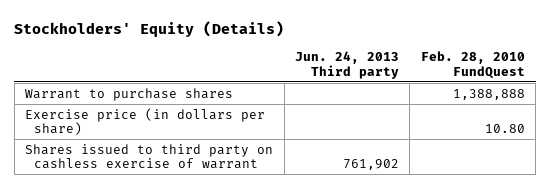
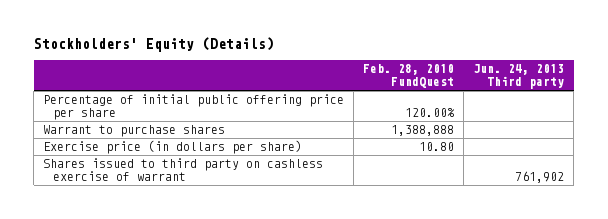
- | Jun. 24, 2013 Third party | Feb. 28, 2010 FundQuest
+ | Feb. 28, 2010 FundQuest | Jun. 24, 2013 Third party
+ Percentage of initial public offering price per share | 120.00% |

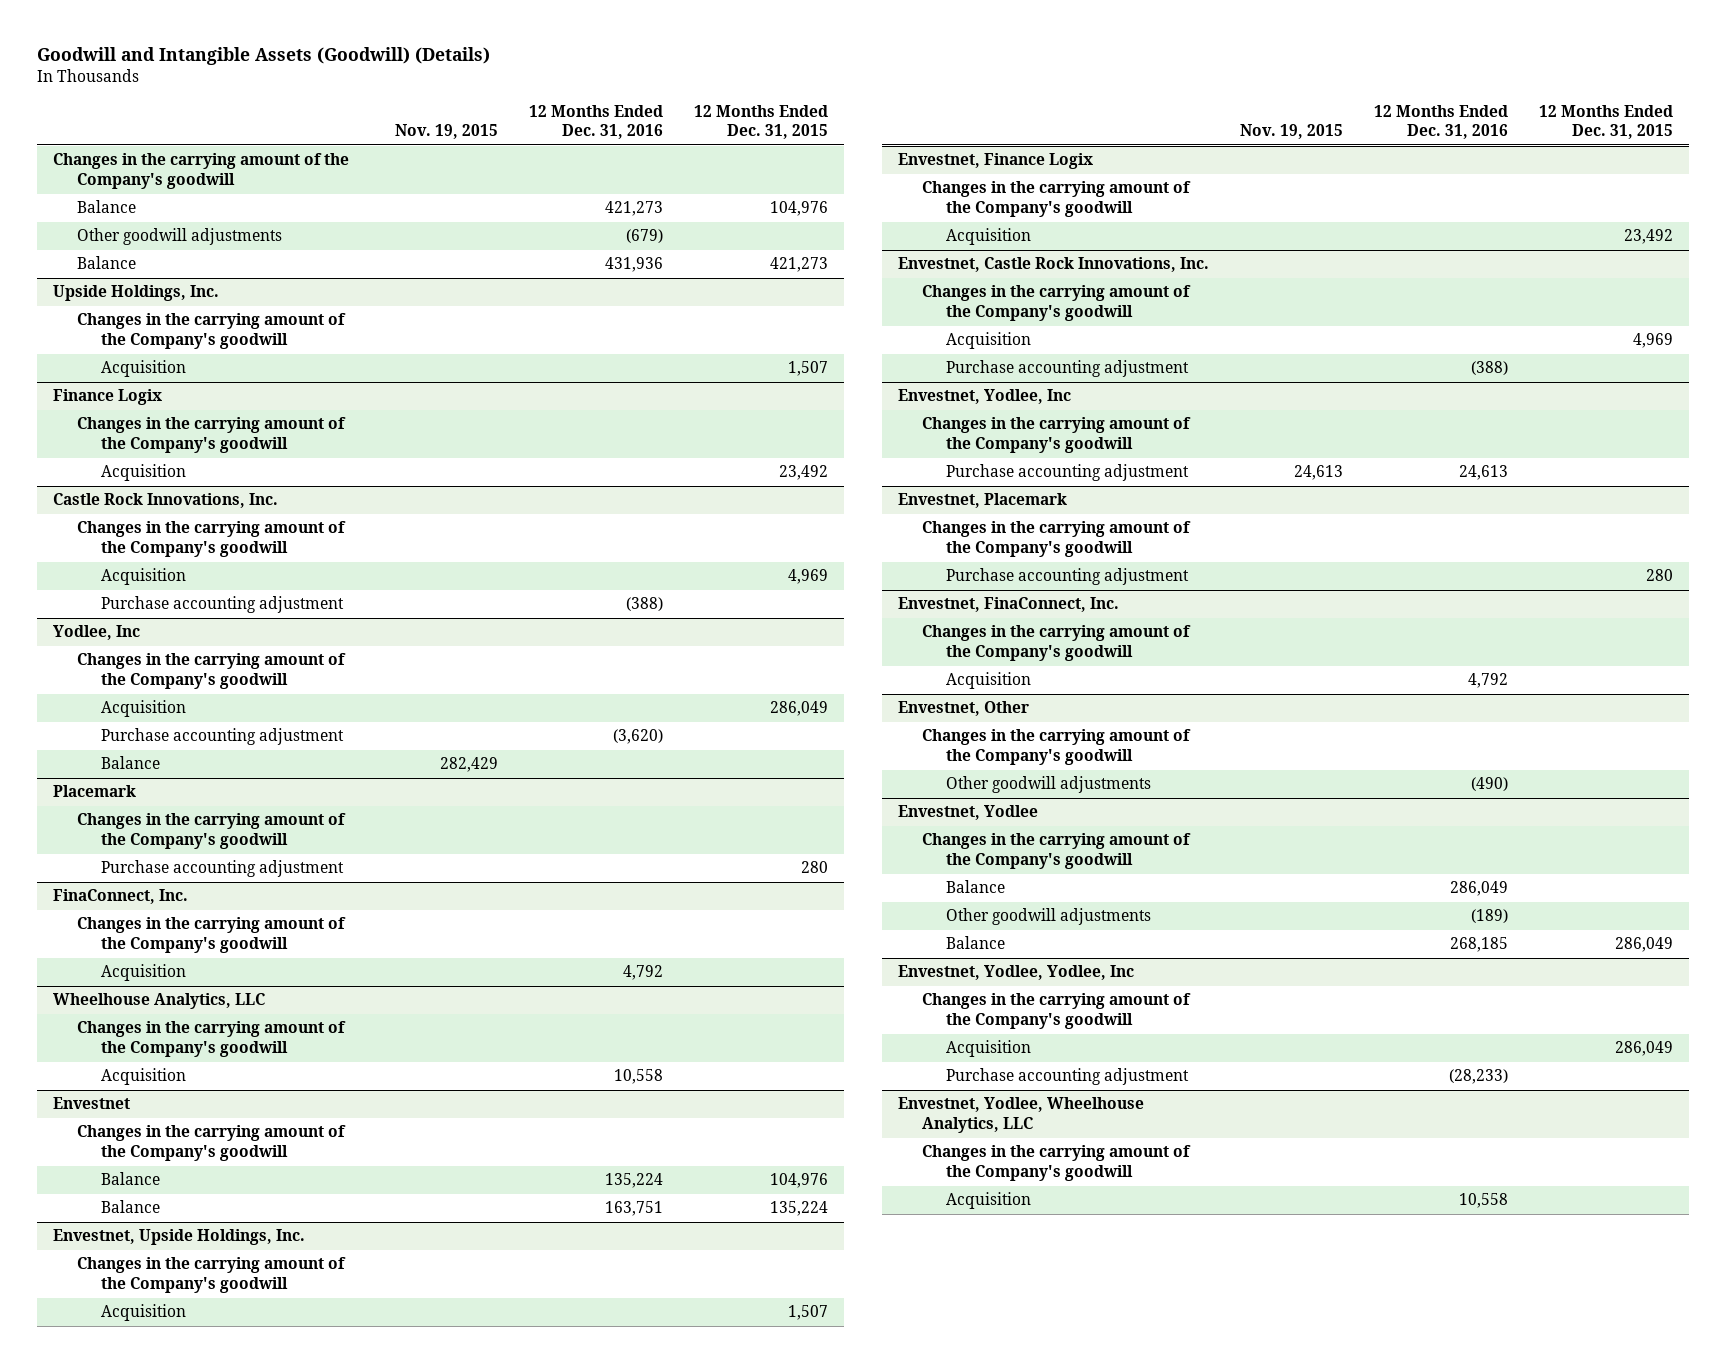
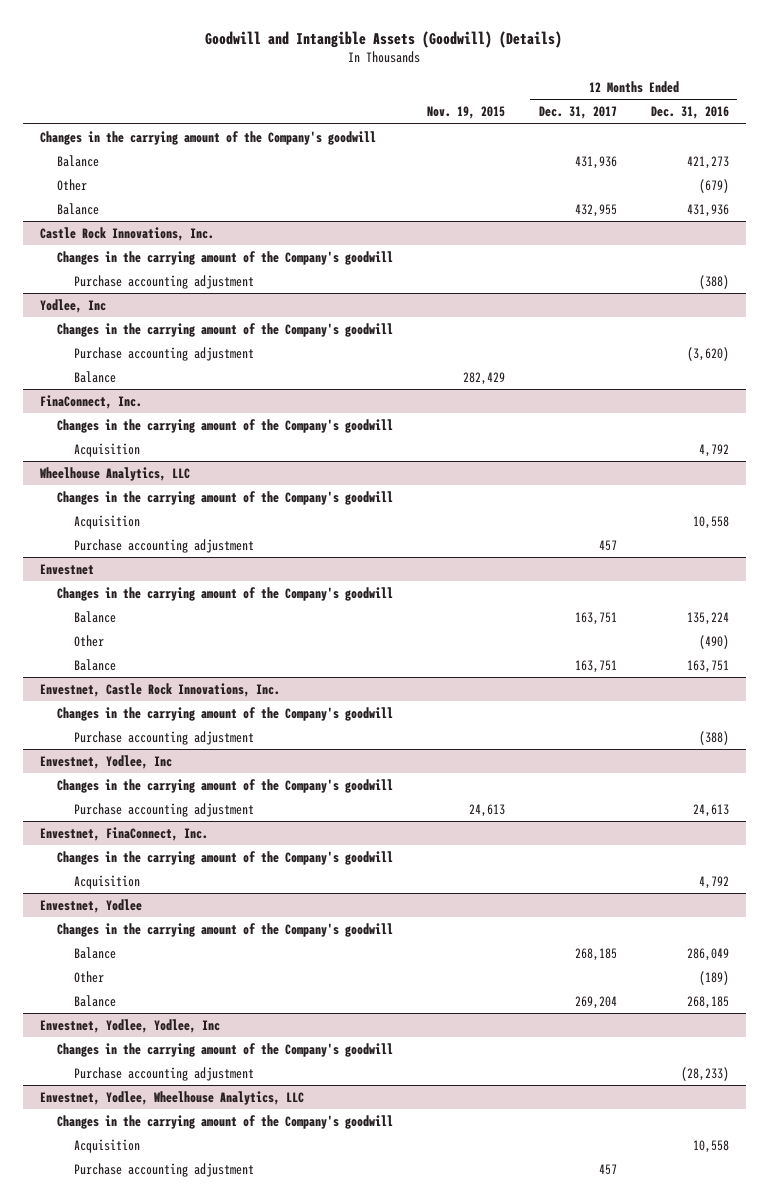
- | Nov. 19, 2015 | 12 Months Ended Dec. 31, 2016 | 12 Months Ended Dec. 31, 2015
+ | Nov. 19, 2015 | 12 Months Ended Dec. 31, 2017 | 12 Months Ended Dec. 31, 2016
- Other goodwill adjustments | | (679) |
+ Other | | | (679)
- Upside Holdings, Inc.
- Changes in the carrying amount of the Company's goodwill
- Acquisition | | | 1,507
- Finance Logix
- Changes in the carrying amount of the Company's goodwill
- Acquisition | | | 23,492
@ Castle Rock Innovations, Inc.
- Acquisition | | | 4,969
@ Yodlee, Inc
- Acquisition | | | 286,049
- Placemark
- Changes in the carrying amount of the Company's goodwill
- Purchase accounting adjustment | | | 280
@ Wheelhouse Analytics, LLC
+ Purchase accounting adjustment | | 457 |
@ Envestnet
+ Other | | | (490)
- Envestnet, Upside Holdings, Inc.
- Changes in the carrying amount of the Company's goodwill
- Acquisition | | | 1,507
- Envestnet, Finance Logix
- Changes in the carrying amount of the Company's goodwill
- Acquisition | | | 23,492
@ Envestnet, Castle Rock Innovations, Inc.
- Acquisition | | | 4,969
- Envestnet, Placemark
- Changes in the carrying amount of the Company's goodwill
- Purchase accounting adjustment | | | 280
- Envestnet, Other
- Changes in the carrying amount of the Company's goodwill
- Other goodwill adjustments | | (490) |
@ Envestnet, Yodlee
- Other goodwill adjustments | | (189) |
+ Other | | | (189)
@ Envestnet, Yodlee, Yodlee, Inc
- Acquisition | | | 286,049
@ Envestnet, Yodlee, Wheelhouse Analytics, LLC
+ Purchase accounting adjustment | | 457 |

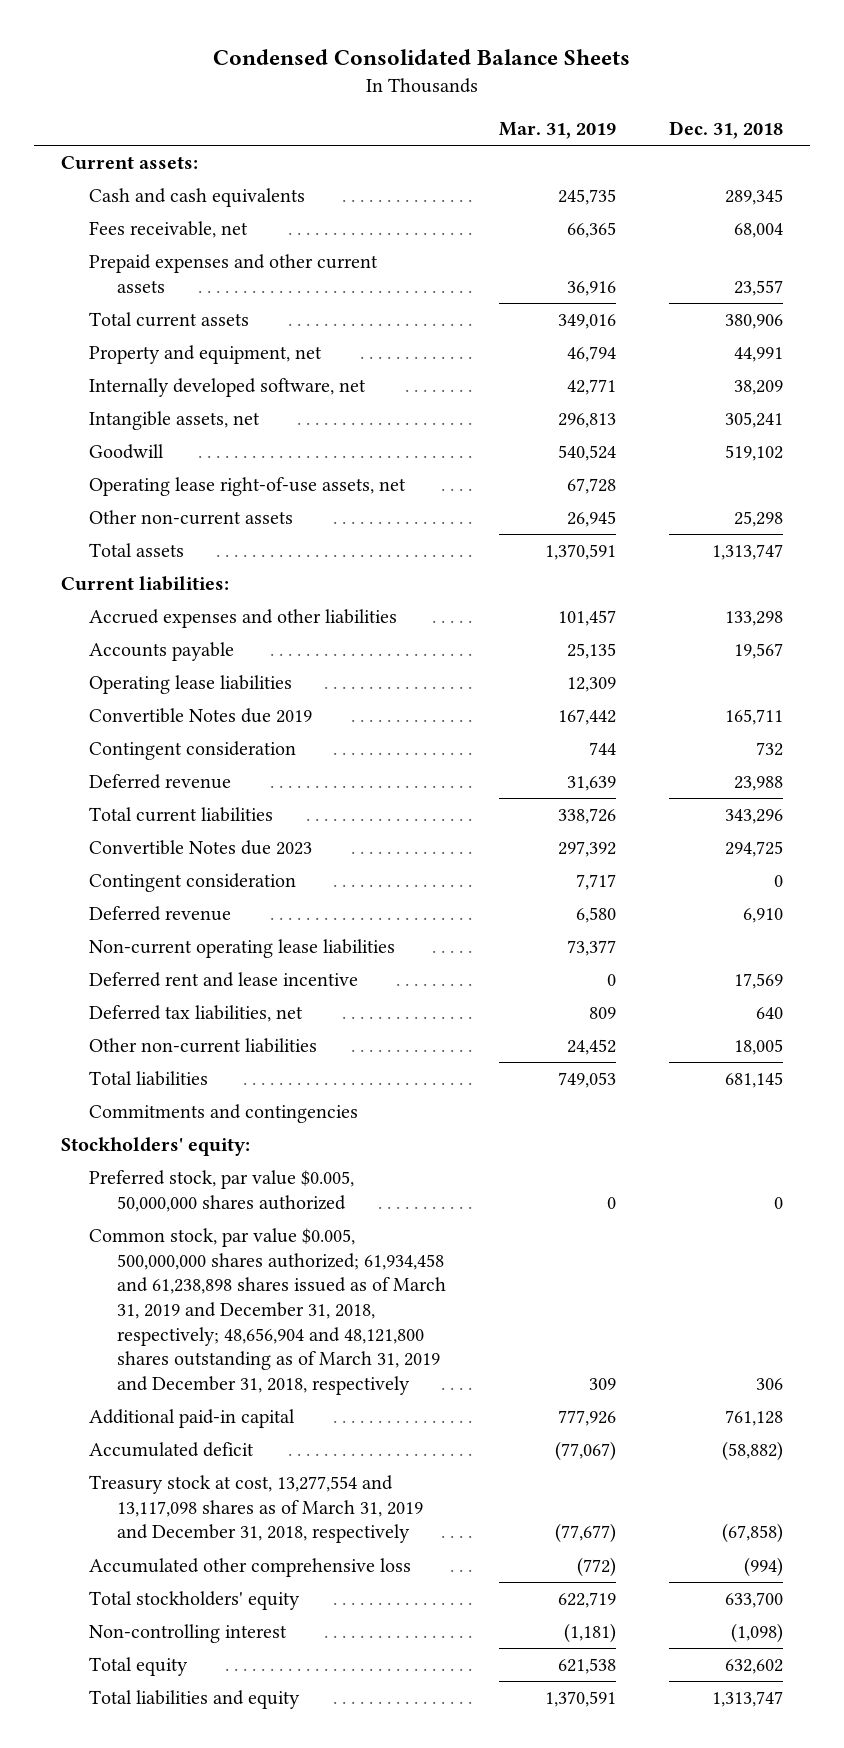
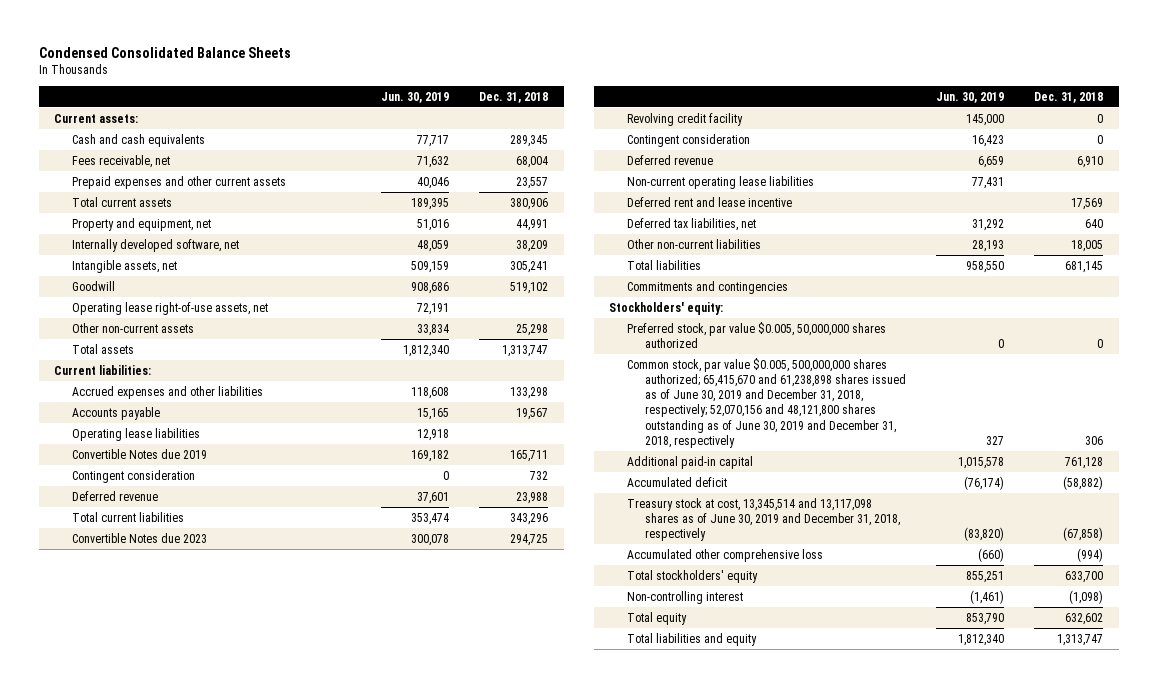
- | Mar. 31, 2019 | Dec. 31, 2018
+ | Jun. 30, 2019 | Dec. 31, 2018
+ Revolving credit facility | 145,000 | 0
- Common stock, par value $0.005, 500,000,000 shares authorized; 61,934,458 and 61,238,898 shares issued as of March 31, 2019 and December 31, 2018, respectively; 48,656,904 and 48,121,800 shares outstanding as of March 31, 2019 and December 31, 2018, respectively | 309 | 306
+ Common stock, par value $0.005, 500,000,000 shares authorized; 65,415,670 and 61,238,898 shares issued as of June 30, 2019 and December 31, 2018, respectively; 52,070,156 and 48,121,800 shares outstanding as of June 30, 2019 and December 31, 2018, respectively | 327 | 306
- Treasury stock at cost, 13,277,554 and 13,117,098 shares as of March 31, 2019 and December 31, 2018, respectively | (77,677) | (67,858)
+ Treasury stock at cost, 13,345,514 and 13,117,098 shares as of June 30, 2019 and December 31, 2018, respectively | (83,820) | (67,858)

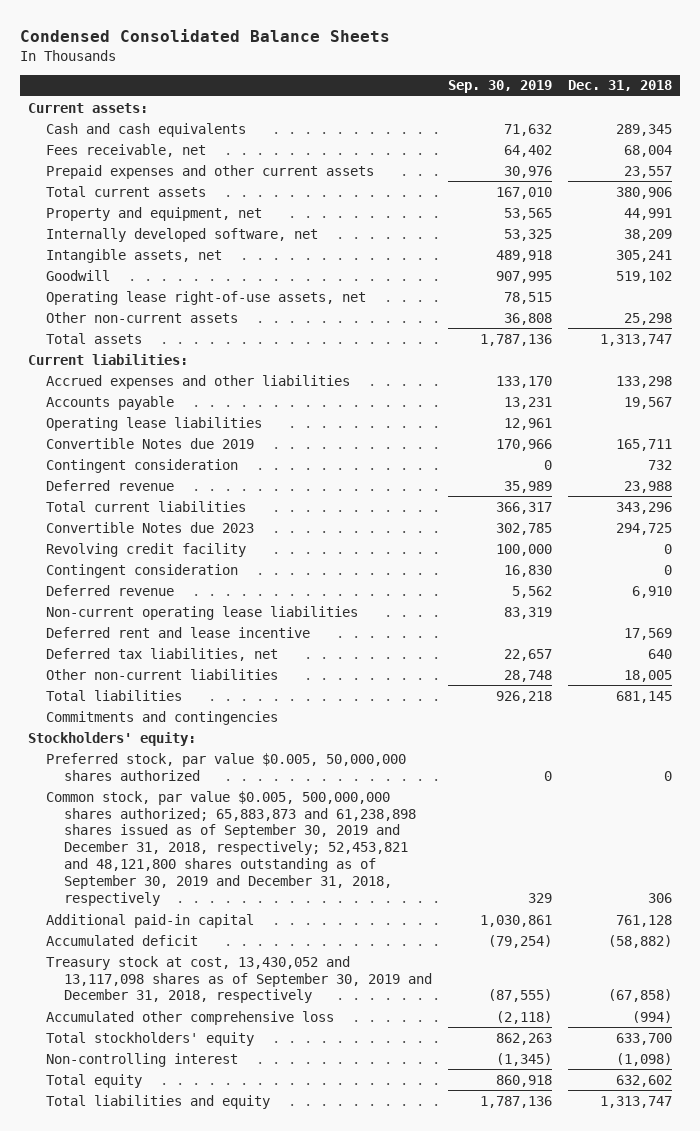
- | Jun. 30, 2019 | Dec. 31, 2018
+ | Sep. 30, 2019 | Dec. 31, 2018
- Common stock, par value $0.005, 500,000,000 shares authorized; 65,415,670 and 61,238,898 shares issued as of June 30, 2019 and December 31, 2018, respectively; 52,070,156 and 48,121,800 shares outstanding as of June 30, 2019 and December 31, 2018, respectively | 327 | 306
+ Common stock, par value $0.005, 500,000,000 shares authorized; 65,883,873 and 61,238,898 shares issued as of September 30, 2019 and December 31, 2018, respectively; 52,453,821 and 48,121,800 shares outstanding as of September 30, 2019 and December 31, 2018, respectively | 329 | 306
- Treasury stock at cost, 13,345,514 and 13,117,098 shares as of June 30, 2019 and December 31, 2018, respectively | (83,820) | (67,858)
+ Treasury stock at cost, 13,430,052 and 13,117,098 shares as of September 30, 2019 and December 31, 2018, respectively | (87,555) | (67,858)

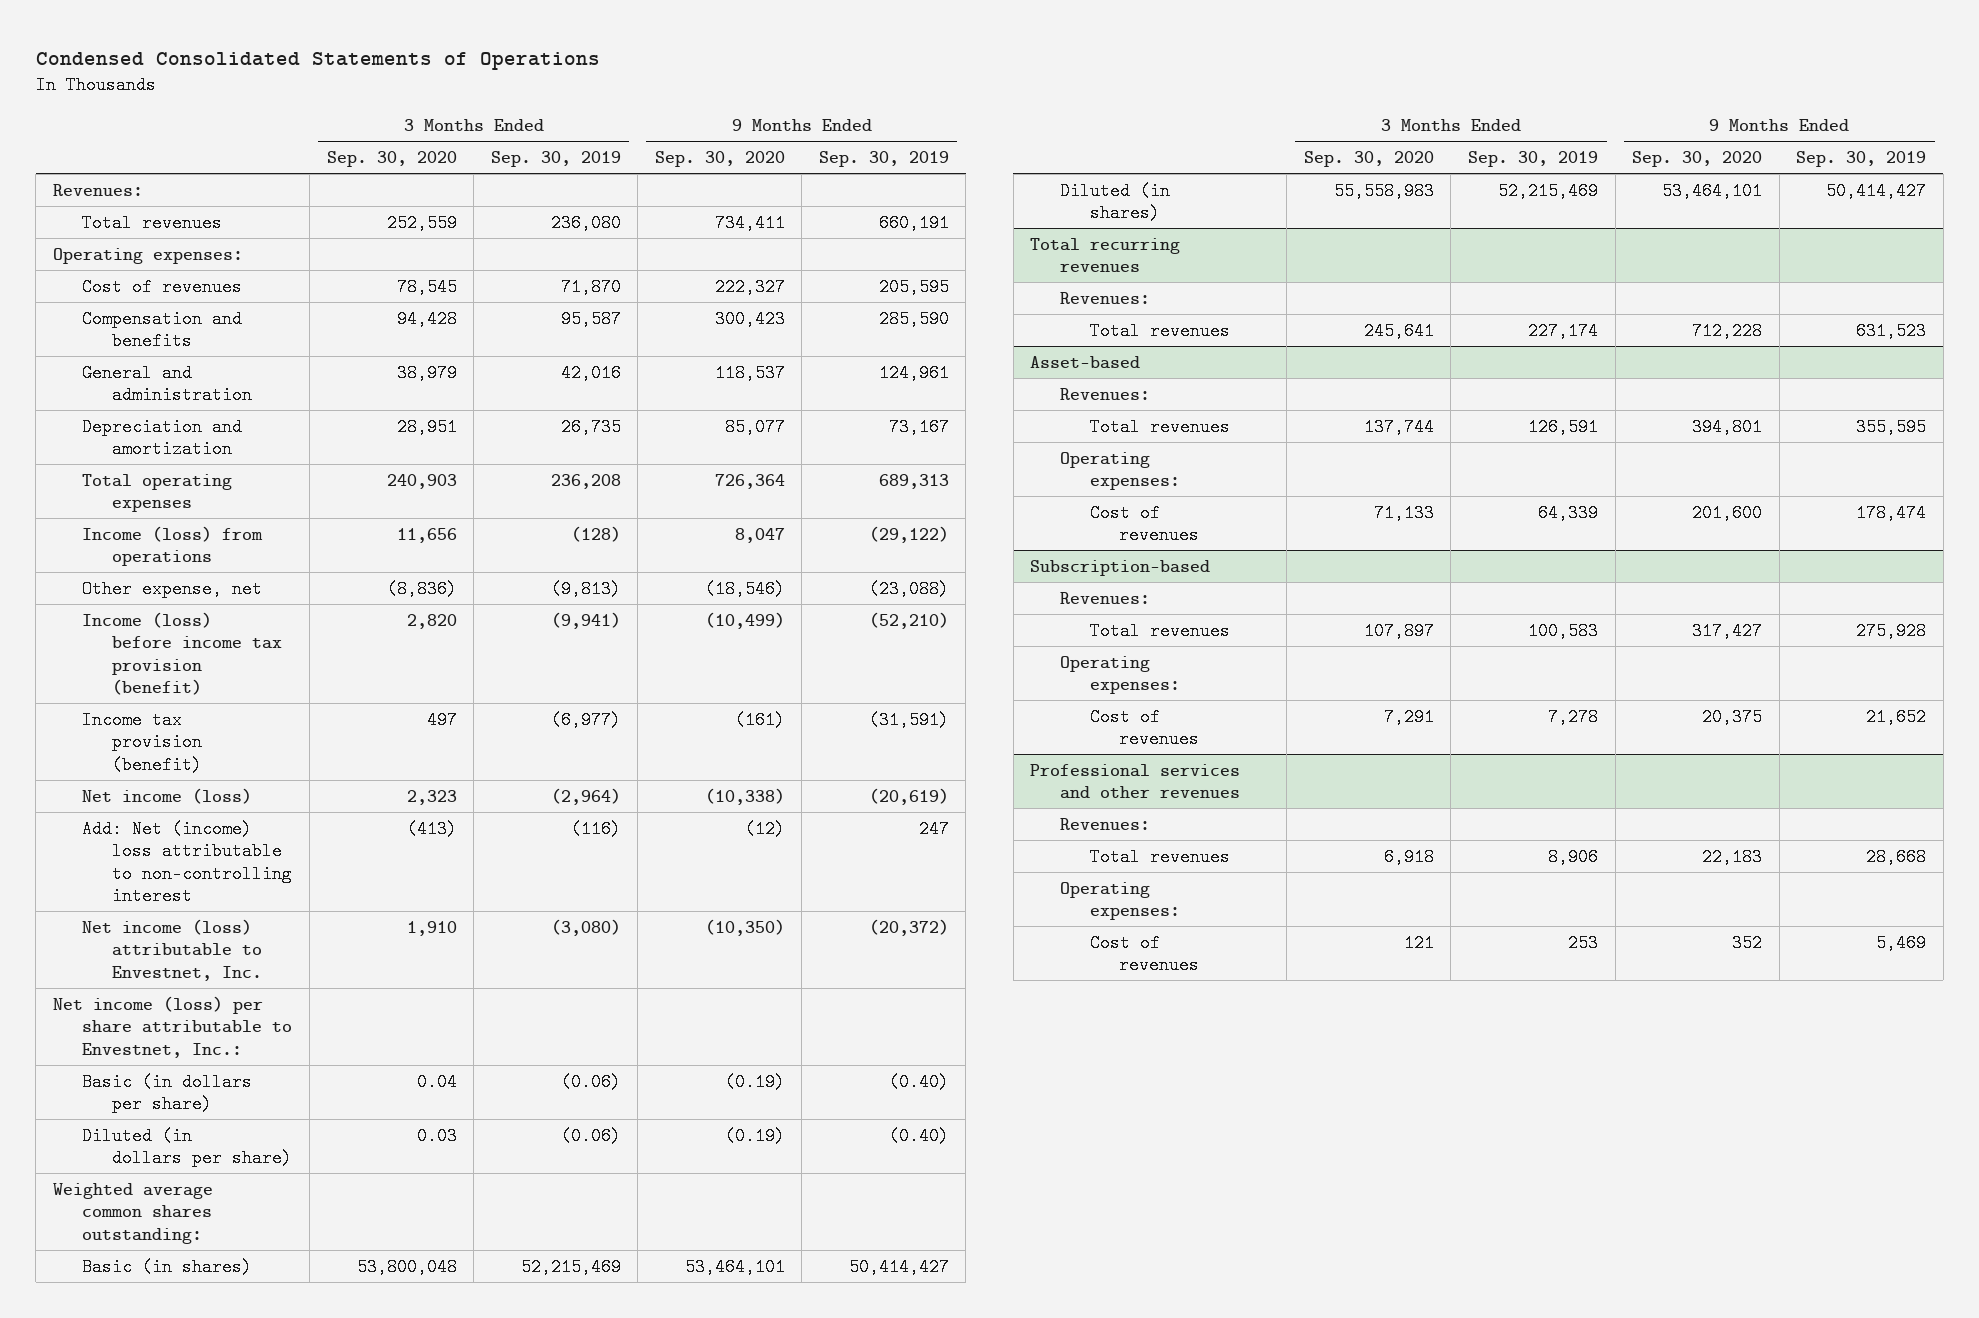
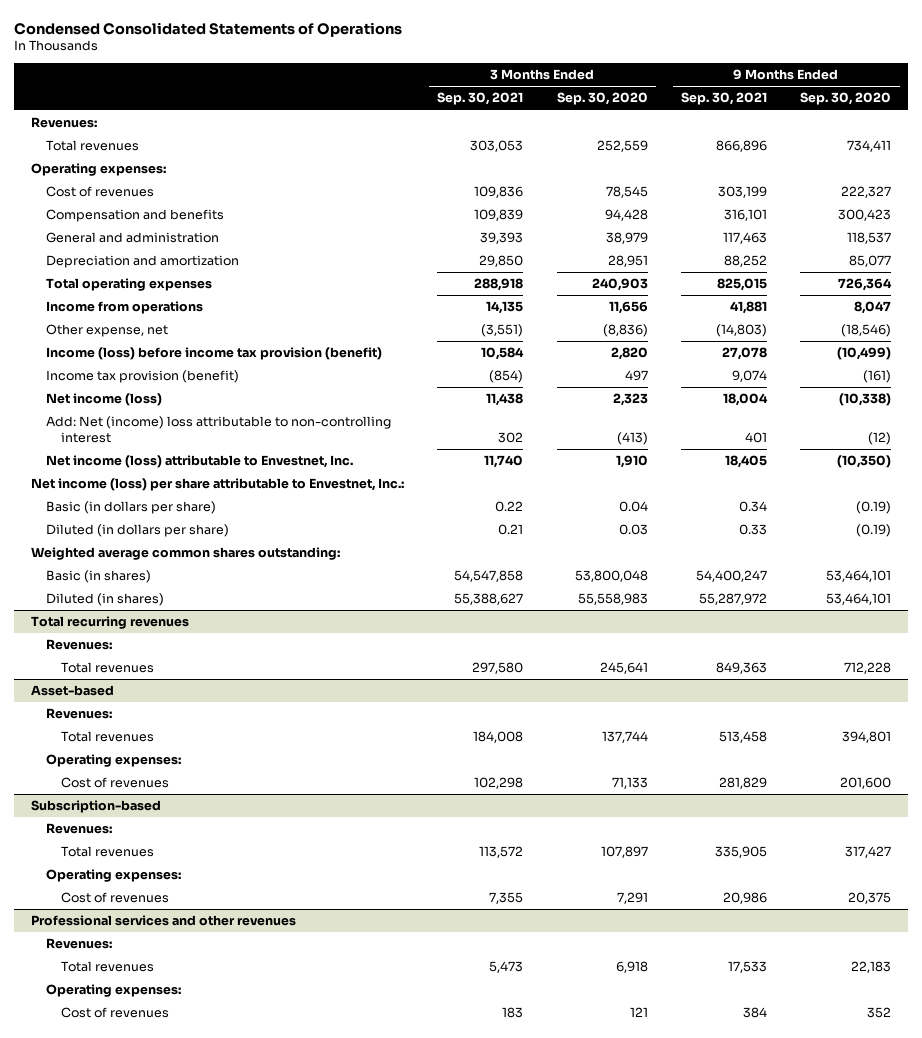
- | 3 Months Ended Sep. 30, 2020 | 3 Months Ended Sep. 30, 2019 | 9 Months Ended Sep. 30, 2020 | 9 Months Ended Sep. 30, 2019
+ | 3 Months Ended Sep. 30, 2021 | 3 Months Ended Sep. 30, 2020 | 9 Months Ended Sep. 30, 2021 | 9 Months Ended Sep. 30, 2020
- Income (loss) from operations | 11,656 | (128) | 8,047 | (29,122)
+ Income from operations | 14,135 | 11,656 | 41,881 | 8,047

